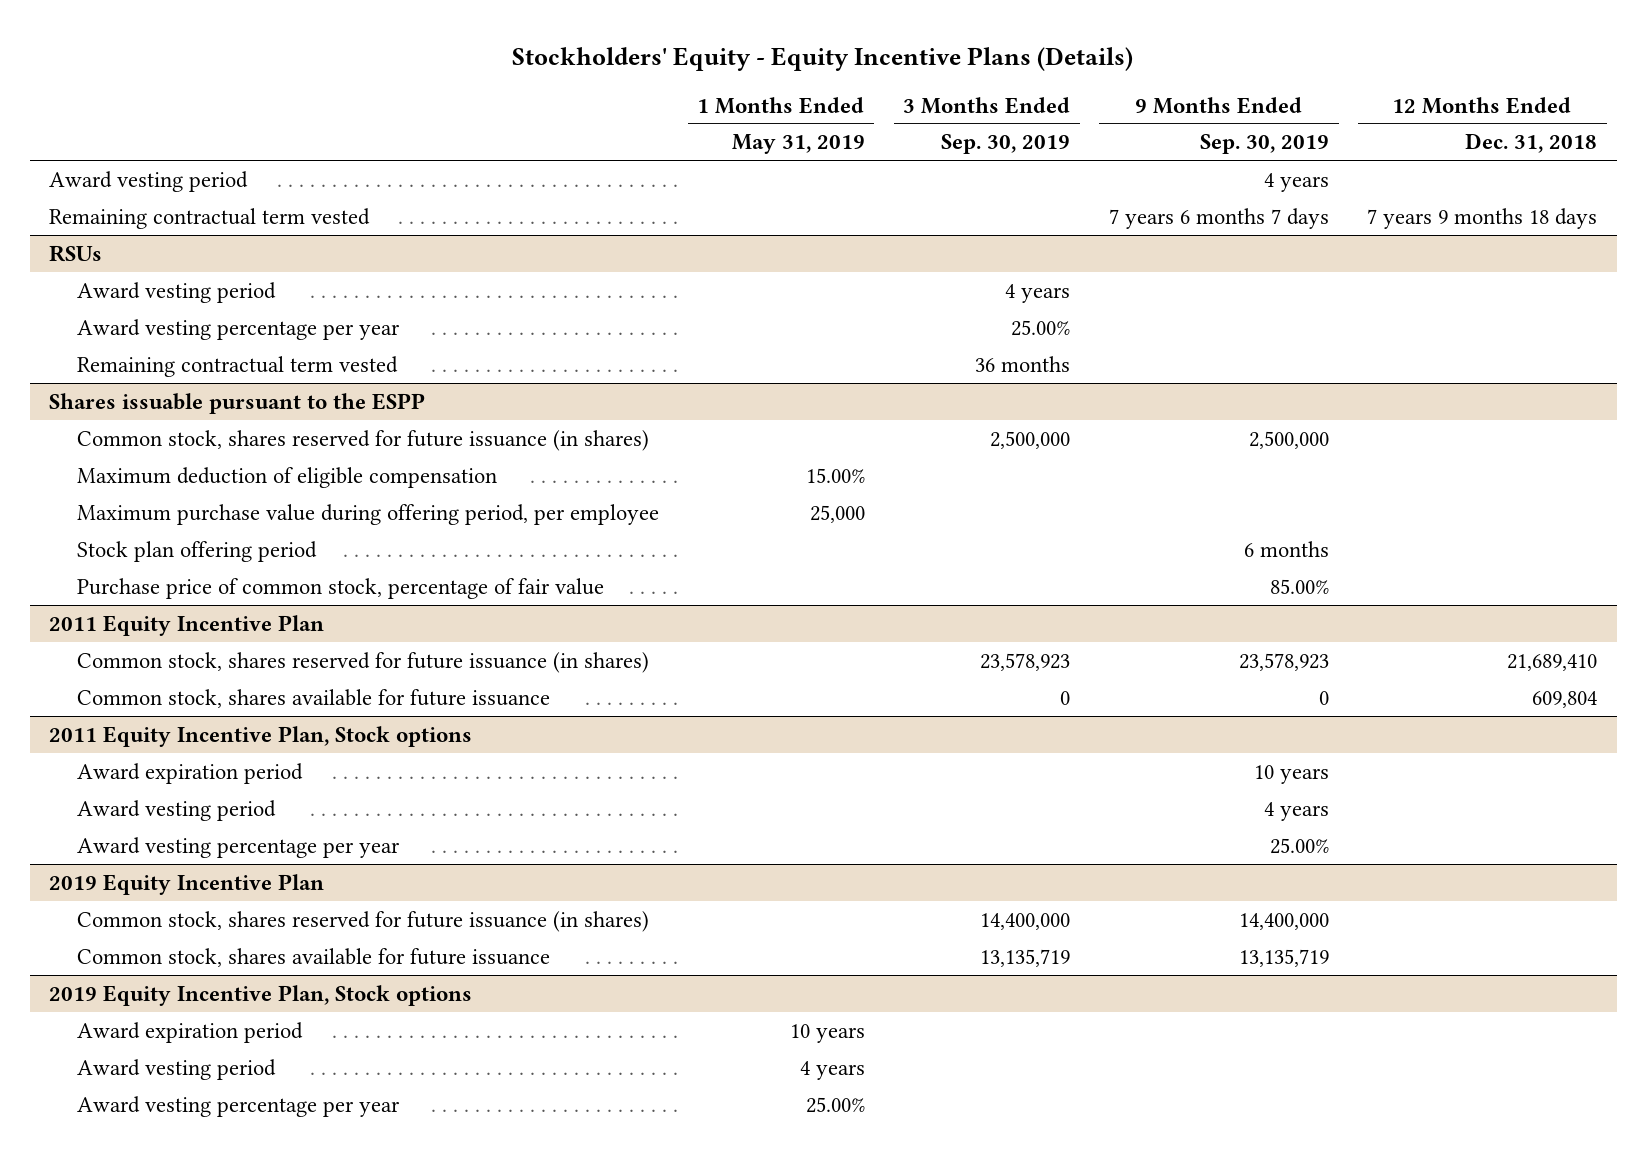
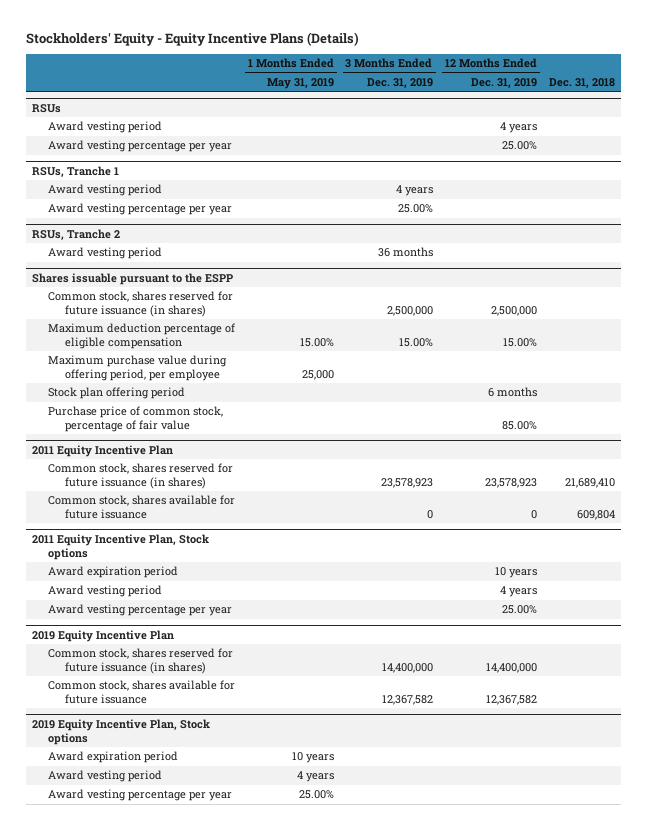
- | 1 Months Ended May 31, 2019 | 3 Months Ended Sep. 30, 2019 | 9 Months Ended Sep. 30, 2019 | 12 Months Ended Dec. 31, 2018
+ | 1 Months Ended May 31, 2019 | 3 Months Ended Dec. 31, 2019 | 12 Months Ended Dec. 31, 2019 | Dec. 31, 2018
- Award vesting period | | | 4 years |
- Remaining contractual term vested | | | 7 years 6 months 7 days | 7 years 9 months 18 days
@ RSUs
- Remaining contractual term vested | | 36 months | |
+ RSUs, Tranche 1
+ Award vesting period | | 4 years | |
+ Award vesting percentage per year | | 25.00% | |
+ RSUs, Tranche 2
+ Award vesting period | | 36 months | |
@ Shares issuable pursuant to the ESPP
- Maximum deduction of eligible compensation | 15.00% | | |
+ Maximum deduction percentage of eligible compensation | 15.00% | 15.00% | 15.00% |

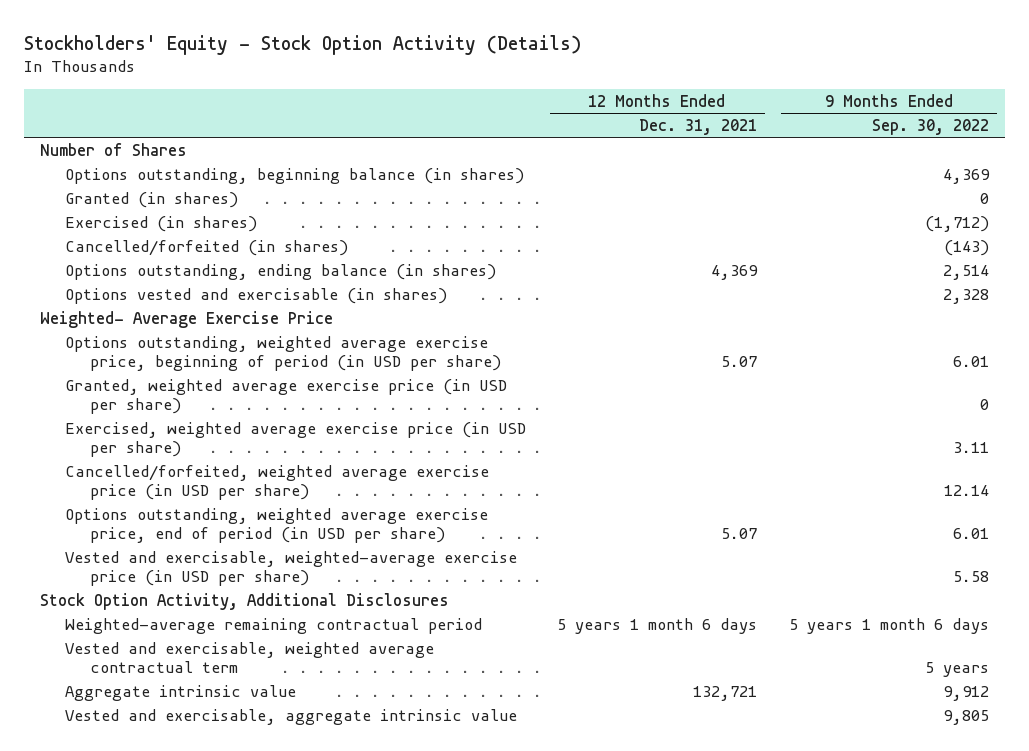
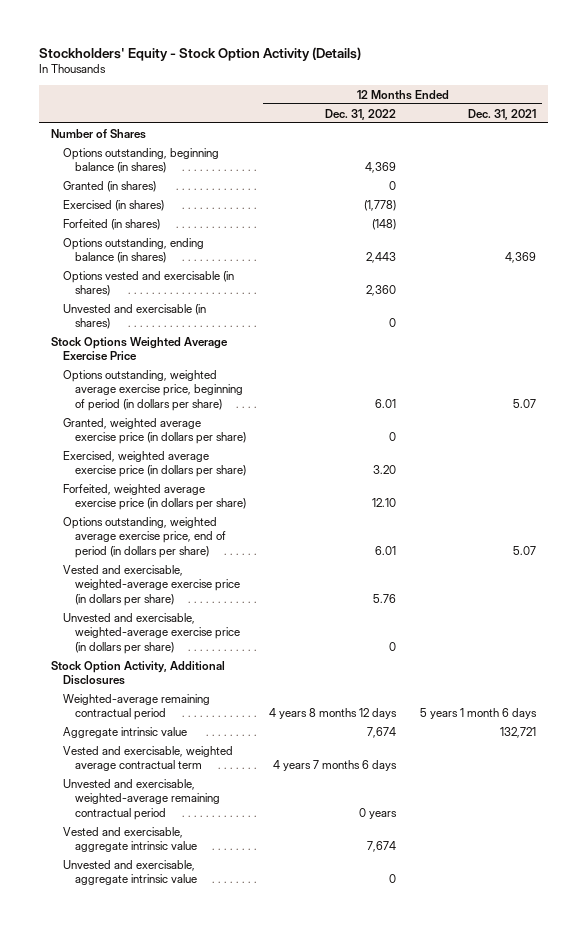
- | 12 Months Ended Dec. 31, 2021 | 9 Months Ended Sep. 30, 2022
+ | 12 Months Ended Dec. 31, 2022 | 12 Months Ended Dec. 31, 2021
- Cancelled/forfeited (in shares) | | (143)
+ Forfeited (in shares) | (148) |
- Weighted- Average Exercise Price
- Options outstanding, weighted average exercise price, beginning of period (in USD per share) | 5.07 | 6.01
- Granted, weighted average exercise price (in USD per share) | | 0
- Exercised, weighted average exercise price (in USD per share) | | 3.11
- Cancelled/forfeited, weighted average exercise price (in USD per share) | | 12.14
- Options outstanding, weighted average exercise price, end of period (in USD per share) | 5.07 | 6.01
- Vested and exercisable, weighted-average exercise price (in USD per share) | | 5.58
+ Unvested and exercisable (in shares) | 0 |
+ Stock Options Weighted Average Exercise Price
+ Options outstanding, weighted average exercise price, beginning of period (in dollars per share) | 6.01 | 5.07
+ Granted, weighted average exercise price (in dollars per share) | 0 |
+ Exercised, weighted average exercise price (in dollars per share) | 3.20 |
+ Forfeited, weighted average exercise price (in dollars per share) | 12.10 |
+ Options outstanding, weighted average exercise price, end of period (in dollars per share) | 6.01 | 5.07
+ Vested and exercisable, weighted-average exercise price (in dollars per share) | 5.76 |
+ Unvested and exercisable, weighted-average exercise price (in dollars per share) | 0 |
moved down: Vested and exercisable, weighted average contractual term | 4 years 7 months 6 days |
+ Unvested and exercisable, weighted-average remaining contractual period | 0 years |
+ Unvested and exercisable, aggregate intrinsic value | 0 |

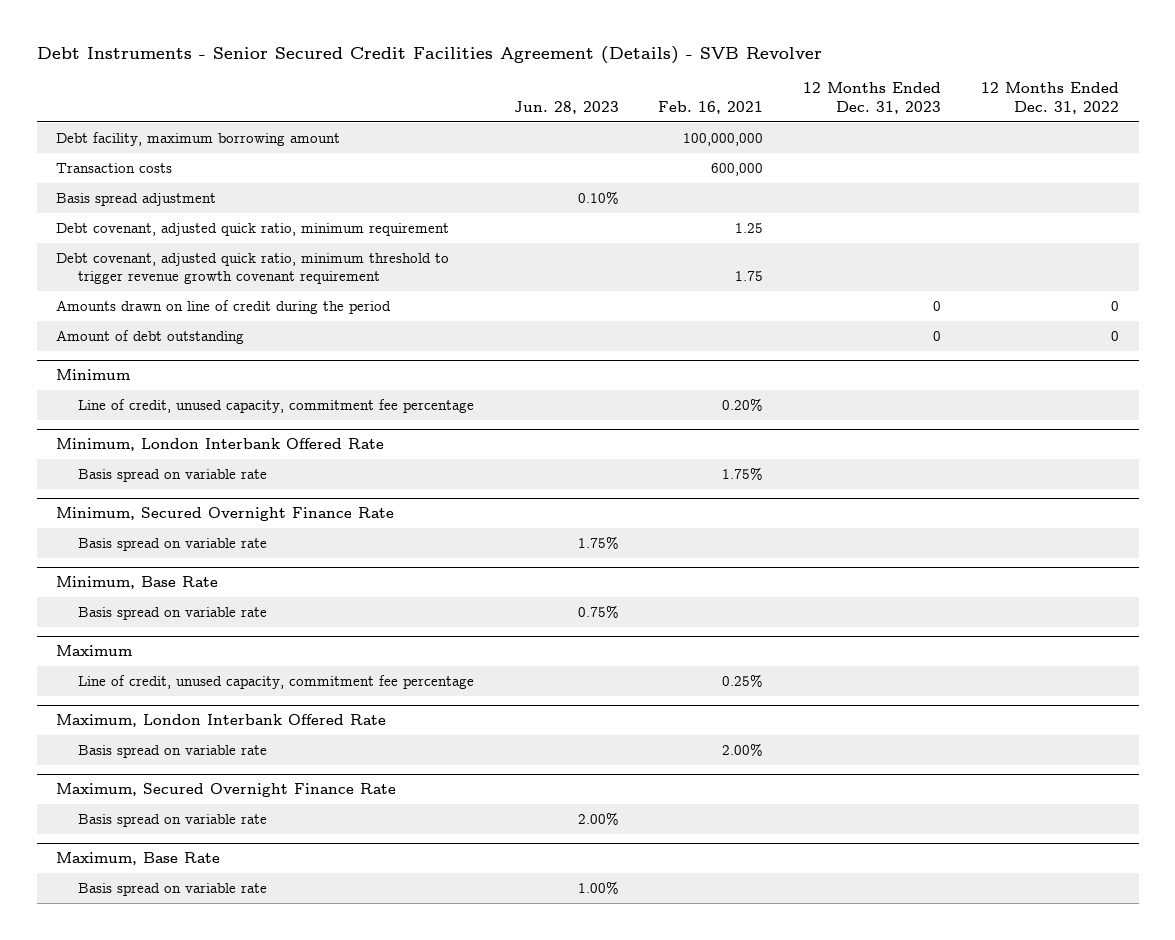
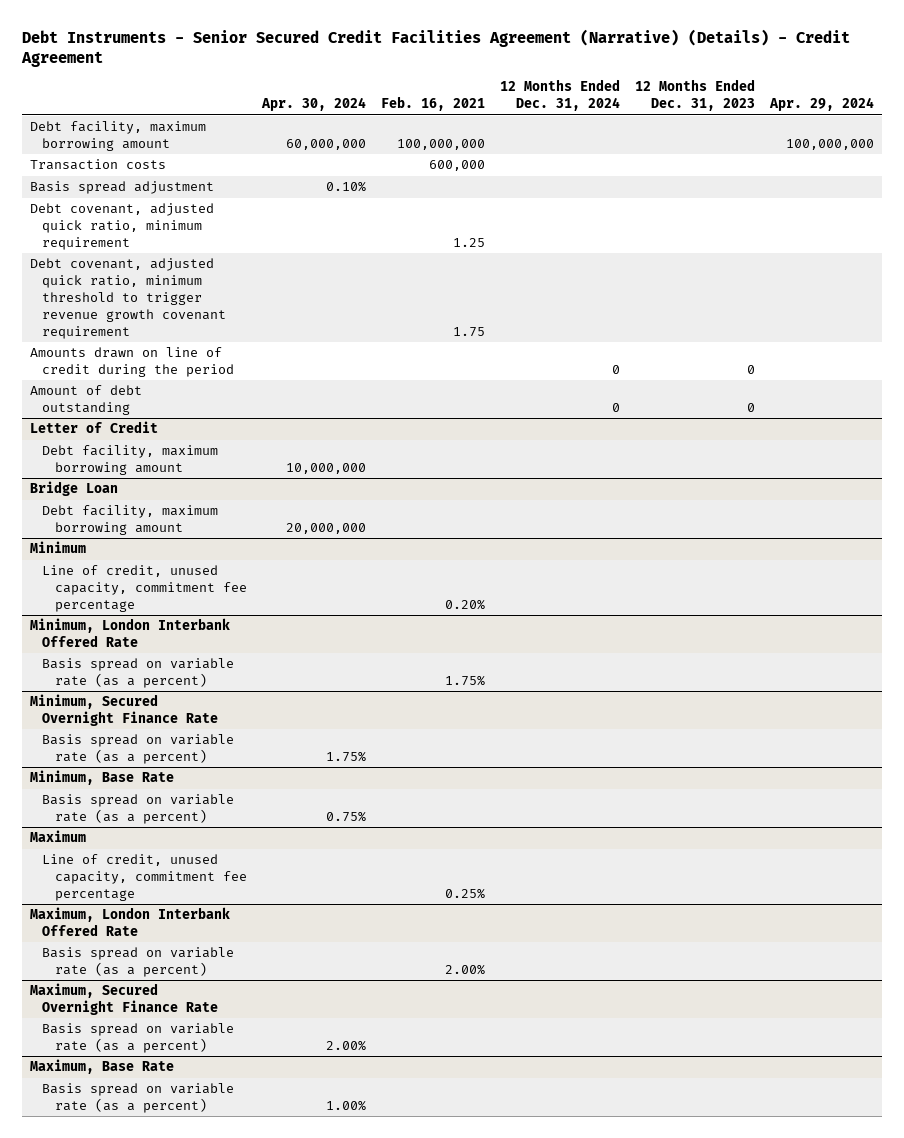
- Debt Instruments - Senior Secured Credit Facilities Agreement (Details) - SVB Revolver
+ Debt Instruments - Senior Secured Credit Facilities Agreement (Narrative) (Details) - Credit Agreement
- | Jun. 28, 2023 | Feb. 16, 2021 | 12 Months Ended Dec. 31, 2023 | 12 Months Ended Dec. 31, 2022
+ | Apr. 30, 2024 | Feb. 16, 2021 | 12 Months Ended Dec. 31, 2024 | 12 Months Ended Dec. 31, 2023 | Apr. 29, 2024
+ Letter of Credit
+ Debt facility, maximum borrowing amount | 10,000,000 | | | |
+ Bridge Loan
+ Debt facility, maximum borrowing amount | 20,000,000 | | | |
@ Minimum, London Interbank Offered Rate
- Basis spread on variable rate | | 1.75% | |
+ Basis spread on variable rate (as a percent) | | 1.75% | | |
@ Minimum, Secured Overnight Finance Rate
- Basis spread on variable rate | 1.75% | | |
+ Basis spread on variable rate (as a percent) | 1.75% | | | |
@ Minimum, Base Rate
- Basis spread on variable rate | 0.75% | | |
+ Basis spread on variable rate (as a percent) | 0.75% | | | |
@ Maximum, London Interbank Offered Rate
- Basis spread on variable rate | | 2.00% | |
+ Basis spread on variable rate (as a percent) | | 2.00% | | |
@ Maximum, Secured Overnight Finance Rate
- Basis spread on variable rate | 2.00% | | |
+ Basis spread on variable rate (as a percent) | 2.00% | | | |
@ Maximum, Base Rate
- Basis spread on variable rate | 1.00% | | |
+ Basis spread on variable rate (as a percent) | 1.00% | | | |

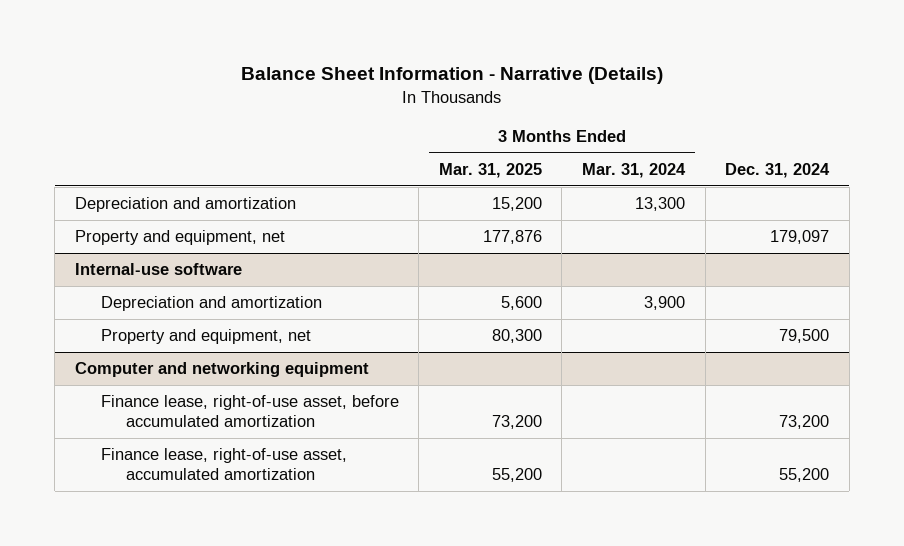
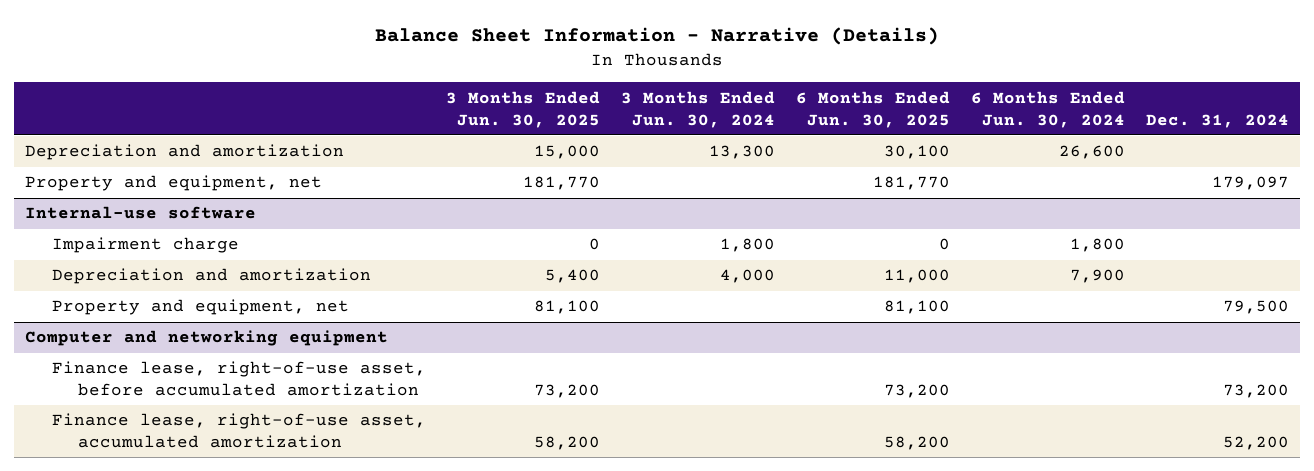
- | 3 Months Ended Mar. 31, 2025 | 3 Months Ended Mar. 31, 2024 | Dec. 31, 2024
+ | 3 Months Ended Jun. 30, 2025 | 3 Months Ended Jun. 30, 2024 | 6 Months Ended Jun. 30, 2025 | 6 Months Ended Jun. 30, 2024 | Dec. 31, 2024
@ Internal-use software
+ Impairment charge | 0 | 1,800 | 0 | 1,800 |
@ Computer and networking equipment
- Finance lease, right-of-use asset, accumulated amortization | 55,200 | | 55,200
+ Finance lease, right-of-use asset, accumulated amortization | 58,200 | | 58,200 | | 52,200

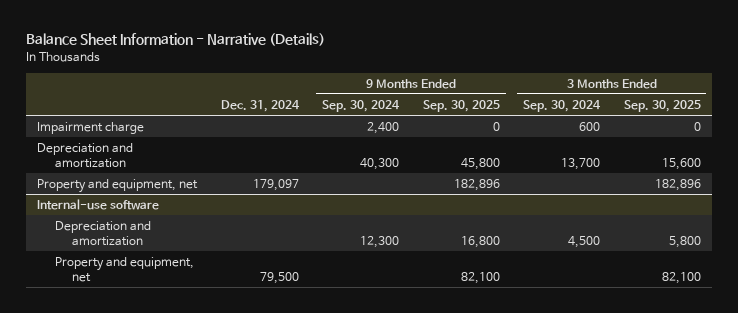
- | 3 Months Ended Jun. 30, 2025 | 3 Months Ended Jun. 30, 2024 | 6 Months Ended Jun. 30, 2025 | 6 Months Ended Jun. 30, 2024 | Dec. 31, 2024
+ | Dec. 31, 2024 | 9 Months Ended Sep. 30, 2024 | 9 Months Ended Sep. 30, 2025 | 3 Months Ended Sep. 30, 2024 | 3 Months Ended Sep. 30, 2025
+ Impairment charge | | 2,400 | 0 | 600 | 0
@ Internal-use software
- Impairment charge | 0 | 1,800 | 0 | 1,800 |
- Computer and networking equipment
- Finance lease, right-of-use asset, before accumulated amortization | 73,200 | | 73,200 | | 73,200
- Finance lease, right-of-use asset, accumulated amortization | 58,200 | | 58,200 | | 52,200

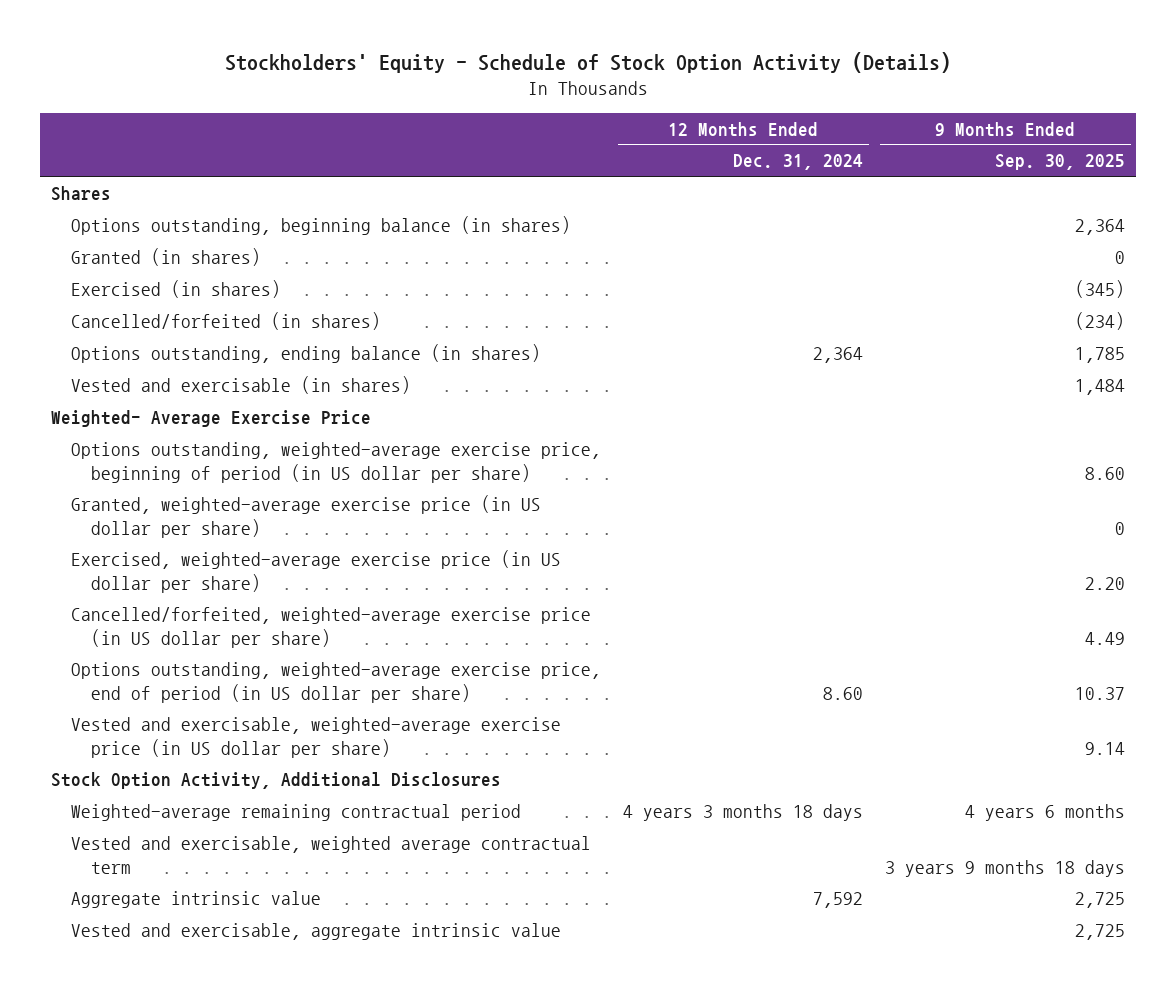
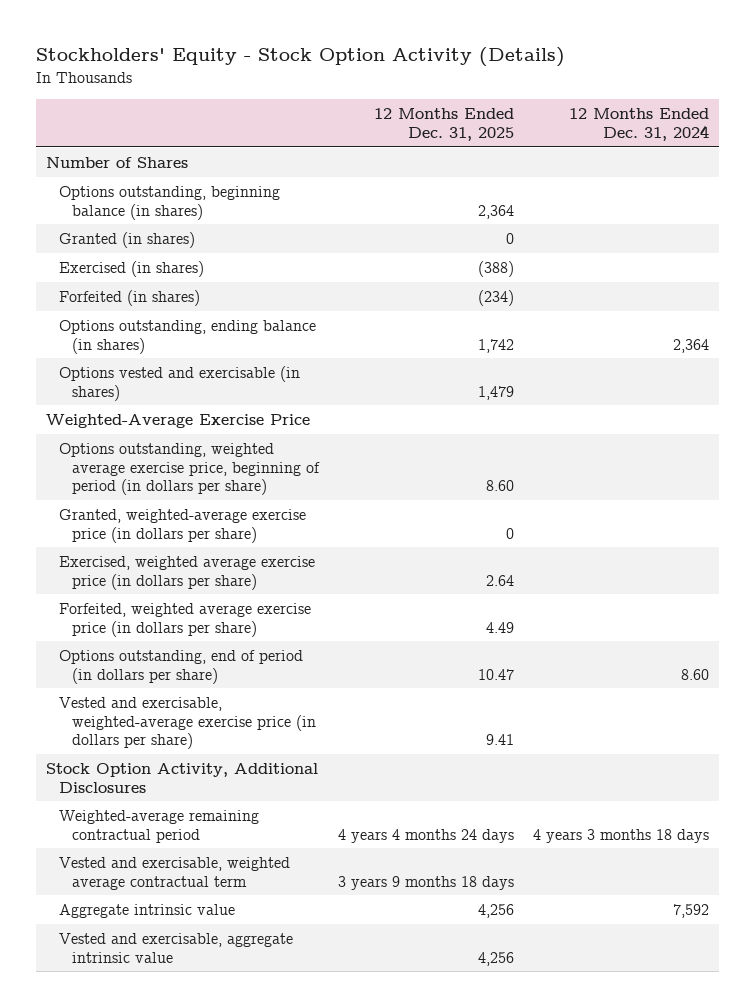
- Stockholders' Equity - Schedule of Stock Option Activity (Details)
+ Stockholders' Equity - Stock Option Activity (Details)
- | 12 Months Ended Dec. 31, 2024 | 9 Months Ended Sep. 30, 2025
+ | 12 Months Ended Dec. 31, 2025 | 12 Months Ended Dec. 31, 2024
- Shares
+ Number of Shares
- Cancelled/forfeited (in shares) | | (234)
+ Forfeited (in shares) | (234) |
- Vested and exercisable (in shares) | | 1,484
- Weighted- Average Exercise Price
- Options outstanding, weighted-average exercise price, beginning of period (in US dollar per share) | | 8.60
- Granted, weighted-average exercise price (in US dollar per share) | | 0
- Exercised, weighted-average exercise price (in US dollar per share) | | 2.20
- Cancelled/forfeited, weighted-average exercise price (in US dollar per share) | | 4.49
- Options outstanding, weighted-average exercise price, end of period (in US dollar per share) | 8.60 | 10.37
- Vested and exercisable, weighted-average exercise price (in US dollar per share) | | 9.14
+ Options vested and exercisable (in shares) | 1,479 |
+ Weighted-Average Exercise Price
+ Options outstanding, weighted average exercise price, beginning of period (in dollars per share) | 8.60 |
+ Granted, weighted-average exercise price (in dollars per share) | 0 |
+ Exercised, weighted average exercise price (in dollars per share) | 2.64 |
+ Forfeited, weighted average exercise price (in dollars per share) | 4.49 |
+ Options outstanding, end of period (in dollars per share) | 10.47 | 8.60
+ Vested and exercisable, weighted-average exercise price (in dollars per share) | 9.41 |

